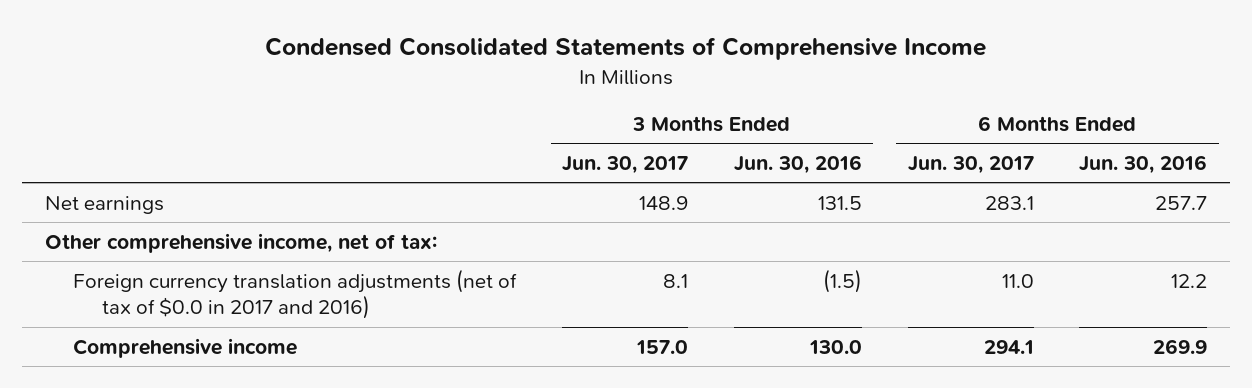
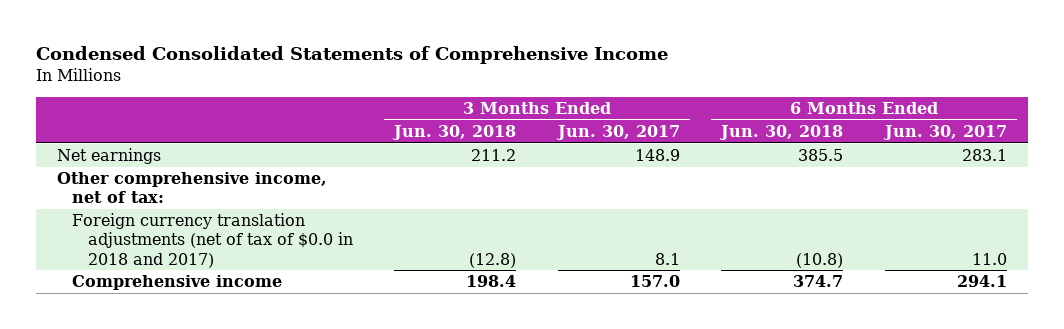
- | 3 Months Ended Jun. 30, 2017 | 3 Months Ended Jun. 30, 2016 | 6 Months Ended Jun. 30, 2017 | 6 Months Ended Jun. 30, 2016
+ | 3 Months Ended Jun. 30, 2018 | 3 Months Ended Jun. 30, 2017 | 6 Months Ended Jun. 30, 2018 | 6 Months Ended Jun. 30, 2017
- Foreign currency translation adjustments (net of tax of $0.0 in 2017 and 2016) | 8.1 | (1.5) | 11.0 | 12.2
+ Foreign currency translation adjustments (net of tax of $0.0 in 2018 and 2017) | (12.8) | 8.1 | (10.8) | 11.0

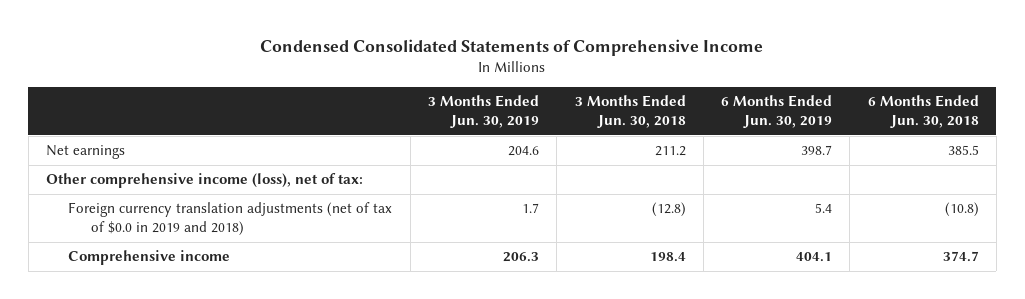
- | 3 Months Ended Jun. 30, 2018 | 3 Months Ended Jun. 30, 2017 | 6 Months Ended Jun. 30, 2018 | 6 Months Ended Jun. 30, 2017
+ | 3 Months Ended Jun. 30, 2019 | 3 Months Ended Jun. 30, 2018 | 6 Months Ended Jun. 30, 2019 | 6 Months Ended Jun. 30, 2018
- Other comprehensive income, net of tax:
- Foreign currency translation adjustments (net of tax of $0.0 in 2018 and 2017) | (12.8) | 8.1 | (10.8) | 11.0
+ Other comprehensive income (loss), net of tax:
+ Foreign currency translation adjustments (net of tax of $0.0 in 2019 and 2018) | 1.7 | (12.8) | 5.4 | (10.8)

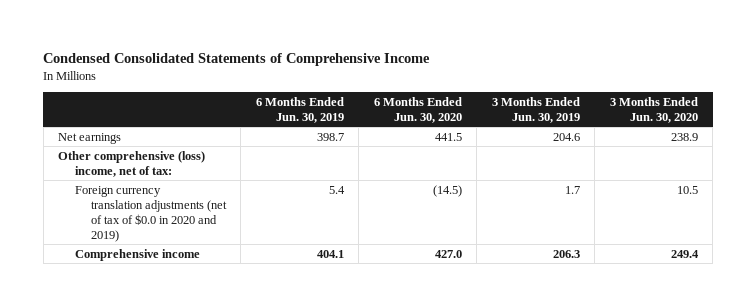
- | 3 Months Ended Jun. 30, 2019 | 3 Months Ended Jun. 30, 2018 | 6 Months Ended Jun. 30, 2019 | 6 Months Ended Jun. 30, 2018
+ | 6 Months Ended Jun. 30, 2019 | 6 Months Ended Jun. 30, 2020 | 3 Months Ended Jun. 30, 2019 | 3 Months Ended Jun. 30, 2020
- Other comprehensive income (loss), net of tax:
- Foreign currency translation adjustments (net of tax of $0.0 in 2019 and 2018) | 1.7 | (12.8) | 5.4 | (10.8)
+ Other comprehensive (loss) income, net of tax:
+ Foreign currency translation adjustments (net of tax of $0.0 in 2020 and 2019) | 5.4 | (14.5) | 1.7 | 10.5

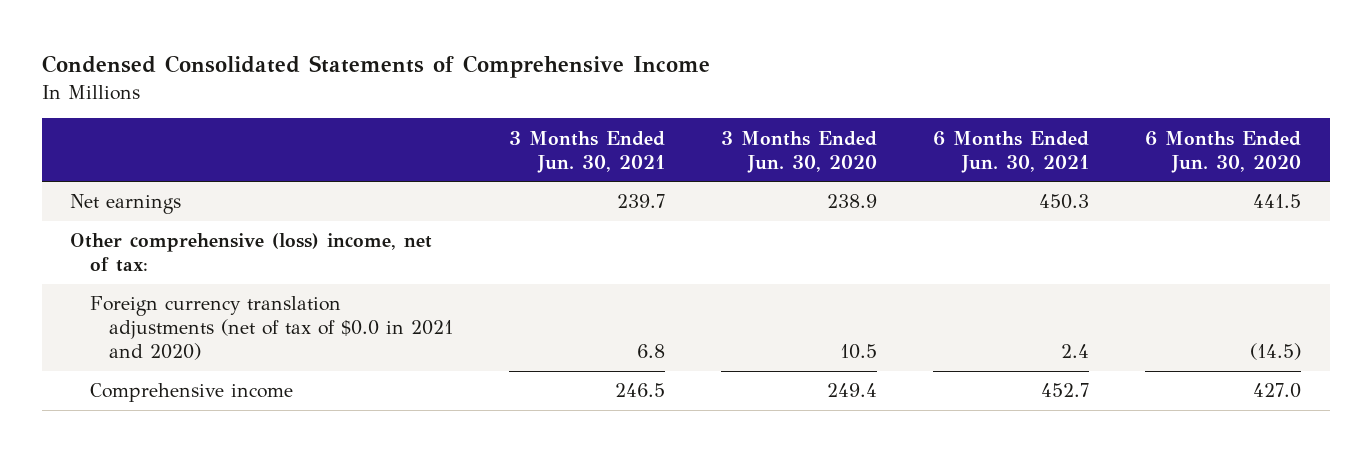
- | 6 Months Ended Jun. 30, 2019 | 6 Months Ended Jun. 30, 2020 | 3 Months Ended Jun. 30, 2019 | 3 Months Ended Jun. 30, 2020
+ | 3 Months Ended Jun. 30, 2021 | 3 Months Ended Jun. 30, 2020 | 6 Months Ended Jun. 30, 2021 | 6 Months Ended Jun. 30, 2020
- Foreign currency translation adjustments (net of tax of $0.0 in 2020 and 2019) | 5.4 | (14.5) | 1.7 | 10.5
+ Foreign currency translation adjustments (net of tax of $0.0 in 2021 and 2020) | 6.8 | 10.5 | 2.4 | (14.5)

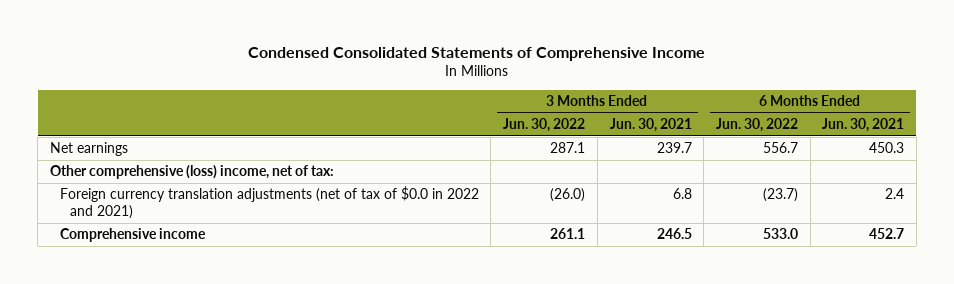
- | 3 Months Ended Jun. 30, 2021 | 3 Months Ended Jun. 30, 2020 | 6 Months Ended Jun. 30, 2021 | 6 Months Ended Jun. 30, 2020
+ | 3 Months Ended Jun. 30, 2022 | 3 Months Ended Jun. 30, 2021 | 6 Months Ended Jun. 30, 2022 | 6 Months Ended Jun. 30, 2021
- Foreign currency translation adjustments (net of tax of $0.0 in 2021 and 2020) | 6.8 | 10.5 | 2.4 | (14.5)
+ Foreign currency translation adjustments (net of tax of $0.0 in 2022 and 2021) | (26.0) | 6.8 | (23.7) | 2.4

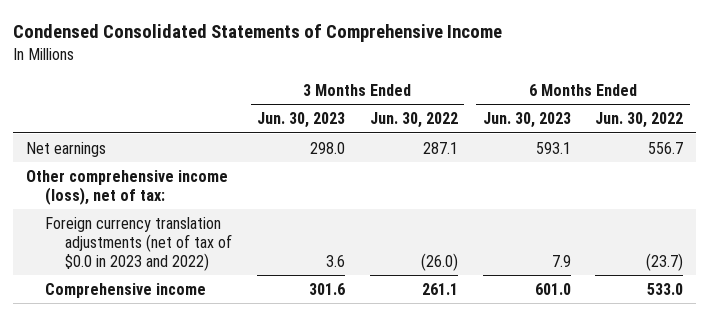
- | 3 Months Ended Jun. 30, 2022 | 3 Months Ended Jun. 30, 2021 | 6 Months Ended Jun. 30, 2022 | 6 Months Ended Jun. 30, 2021
+ | 3 Months Ended Jun. 30, 2023 | 3 Months Ended Jun. 30, 2022 | 6 Months Ended Jun. 30, 2023 | 6 Months Ended Jun. 30, 2022
- Other comprehensive (loss) income, net of tax:
- Foreign currency translation adjustments (net of tax of $0.0 in 2022 and 2021) | (26.0) | 6.8 | (23.7) | 2.4
+ Other comprehensive income (loss), net of tax:
+ Foreign currency translation adjustments (net of tax of $0.0 in 2023 and 2022) | 3.6 | (26.0) | 7.9 | (23.7)

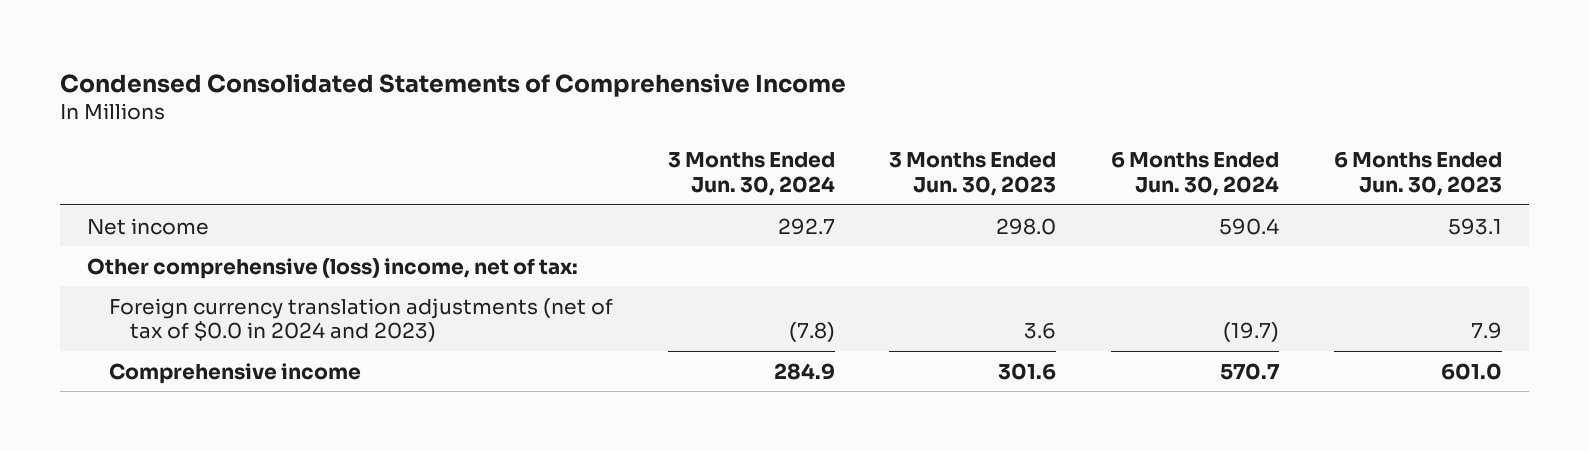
- | 3 Months Ended Jun. 30, 2023 | 3 Months Ended Jun. 30, 2022 | 6 Months Ended Jun. 30, 2023 | 6 Months Ended Jun. 30, 2022
+ | 3 Months Ended Jun. 30, 2024 | 3 Months Ended Jun. 30, 2023 | 6 Months Ended Jun. 30, 2024 | 6 Months Ended Jun. 30, 2023
- Net earnings | 298.0 | 287.1 | 593.1 | 556.7
- Other comprehensive income (loss), net of tax:
- Foreign currency translation adjustments (net of tax of $0.0 in 2023 and 2022) | 3.6 | (26.0) | 7.9 | (23.7)
+ Net income | 292.7 | 298.0 | 590.4 | 593.1
+ Other comprehensive (loss) income, net of tax:
+ Foreign currency translation adjustments (net of tax of $0.0 in 2024 and 2023) | (7.8) | 3.6 | (19.7) | 7.9

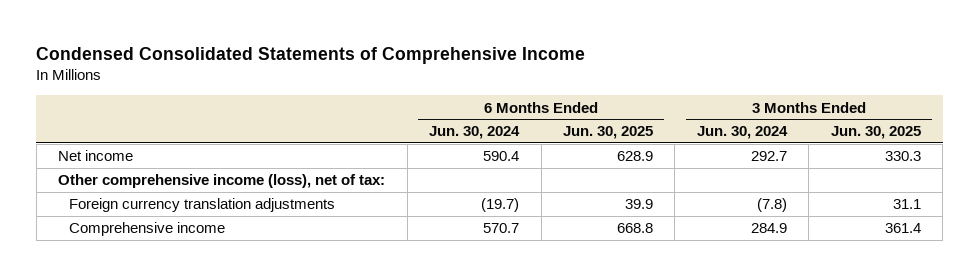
- | 3 Months Ended Jun. 30, 2024 | 3 Months Ended Jun. 30, 2023 | 6 Months Ended Jun. 30, 2024 | 6 Months Ended Jun. 30, 2023
+ | 6 Months Ended Jun. 30, 2024 | 6 Months Ended Jun. 30, 2025 | 3 Months Ended Jun. 30, 2024 | 3 Months Ended Jun. 30, 2025
- Other comprehensive (loss) income, net of tax:
- Foreign currency translation adjustments (net of tax of $0.0 in 2024 and 2023) | (7.8) | 3.6 | (19.7) | 7.9
+ Other comprehensive income (loss), net of tax:
+ Foreign currency translation adjustments | (19.7) | 39.9 | (7.8) | 31.1

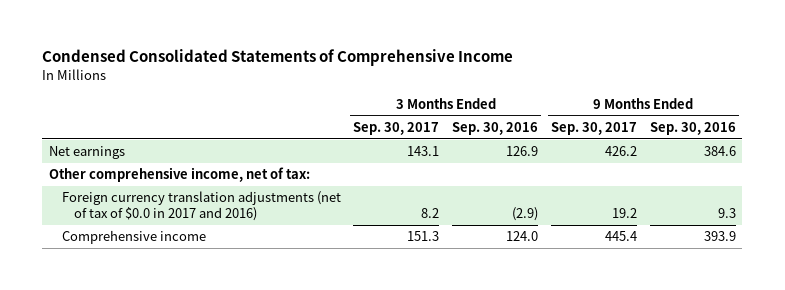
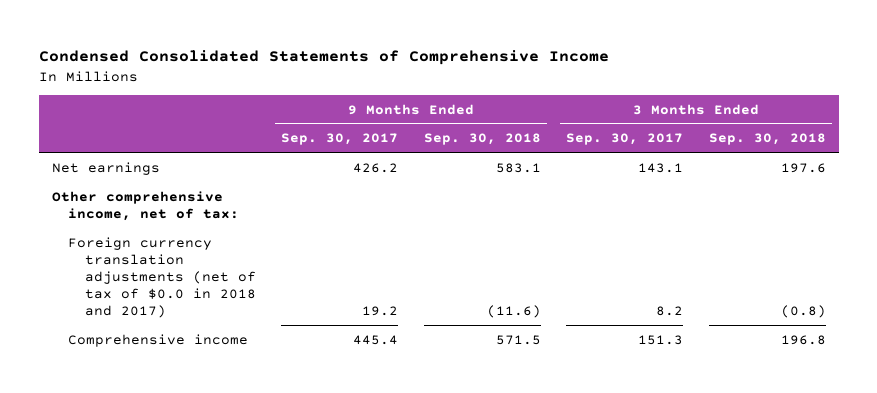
- | 3 Months Ended Sep. 30, 2017 | 3 Months Ended Sep. 30, 2016 | 9 Months Ended Sep. 30, 2017 | 9 Months Ended Sep. 30, 2016
+ | 9 Months Ended Sep. 30, 2017 | 9 Months Ended Sep. 30, 2018 | 3 Months Ended Sep. 30, 2017 | 3 Months Ended Sep. 30, 2018
- Foreign currency translation adjustments (net of tax of $0.0 in 2017 and 2016) | 8.2 | (2.9) | 19.2 | 9.3
+ Foreign currency translation adjustments (net of tax of $0.0 in 2018 and 2017) | 19.2 | (11.6) | 8.2 | (0.8)

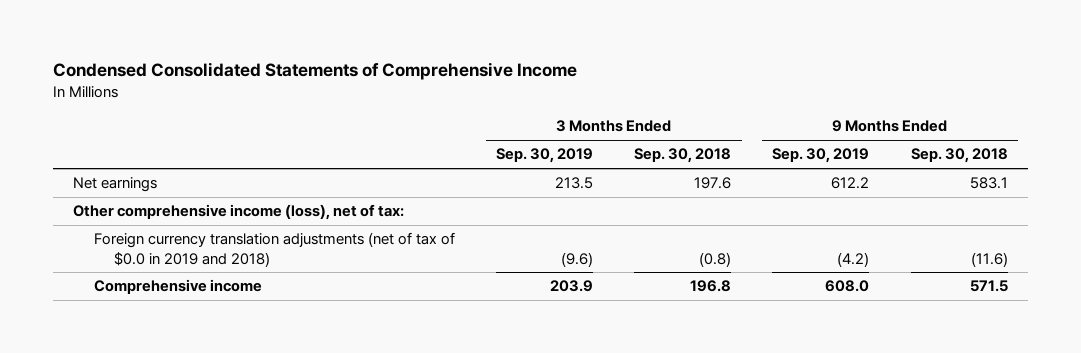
- | 9 Months Ended Sep. 30, 2017 | 9 Months Ended Sep. 30, 2018 | 3 Months Ended Sep. 30, 2017 | 3 Months Ended Sep. 30, 2018
+ | 3 Months Ended Sep. 30, 2019 | 3 Months Ended Sep. 30, 2018 | 9 Months Ended Sep. 30, 2019 | 9 Months Ended Sep. 30, 2018
- Other comprehensive income, net of tax:
- Foreign currency translation adjustments (net of tax of $0.0 in 2018 and 2017) | 19.2 | (11.6) | 8.2 | (0.8)
+ Other comprehensive income (loss), net of tax:
+ Foreign currency translation adjustments (net of tax of $0.0 in 2019 and 2018) | (9.6) | (0.8) | (4.2) | (11.6)

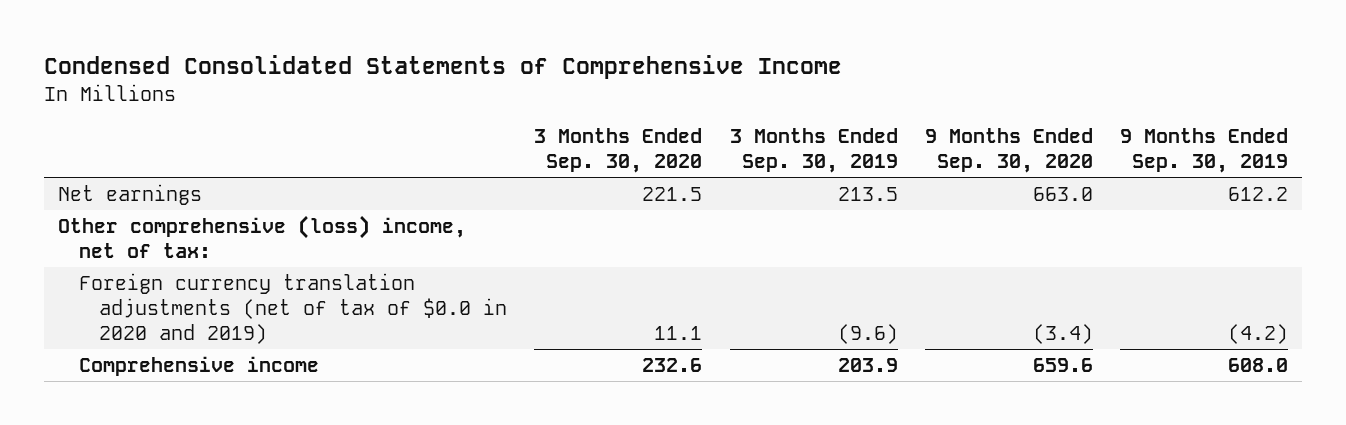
- | 3 Months Ended Sep. 30, 2019 | 3 Months Ended Sep. 30, 2018 | 9 Months Ended Sep. 30, 2019 | 9 Months Ended Sep. 30, 2018
+ | 3 Months Ended Sep. 30, 2020 | 3 Months Ended Sep. 30, 2019 | 9 Months Ended Sep. 30, 2020 | 9 Months Ended Sep. 30, 2019
- Other comprehensive income (loss), net of tax:
- Foreign currency translation adjustments (net of tax of $0.0 in 2019 and 2018) | (9.6) | (0.8) | (4.2) | (11.6)
+ Other comprehensive (loss) income, net of tax:
+ Foreign currency translation adjustments (net of tax of $0.0 in 2020 and 2019) | 11.1 | (9.6) | (3.4) | (4.2)

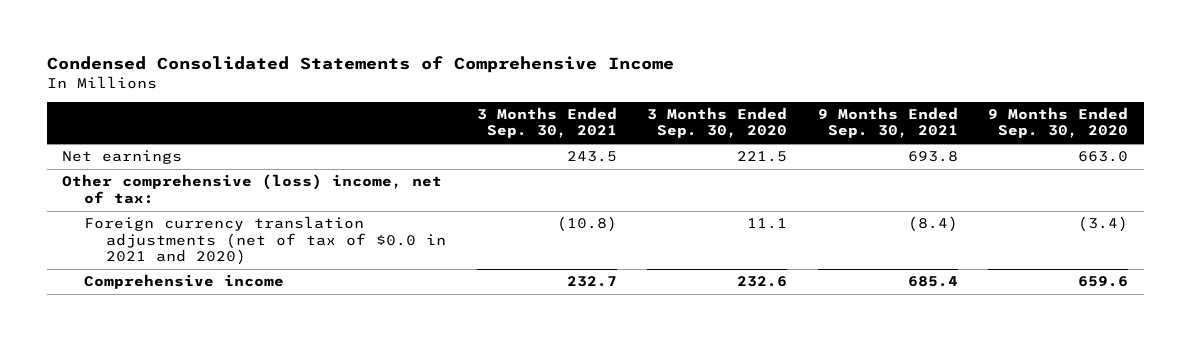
- | 3 Months Ended Sep. 30, 2020 | 3 Months Ended Sep. 30, 2019 | 9 Months Ended Sep. 30, 2020 | 9 Months Ended Sep. 30, 2019
+ | 3 Months Ended Sep. 30, 2021 | 3 Months Ended Sep. 30, 2020 | 9 Months Ended Sep. 30, 2021 | 9 Months Ended Sep. 30, 2020
- Foreign currency translation adjustments (net of tax of $0.0 in 2020 and 2019) | 11.1 | (9.6) | (3.4) | (4.2)
+ Foreign currency translation adjustments (net of tax of $0.0 in 2021 and 2020) | (10.8) | 11.1 | (8.4) | (3.4)

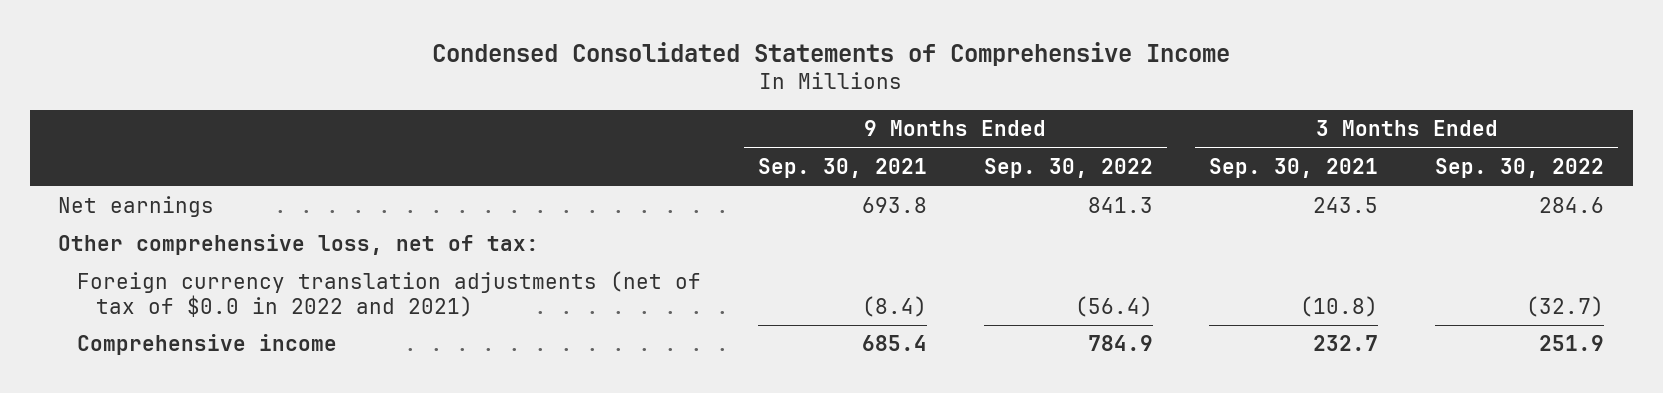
- | 3 Months Ended Sep. 30, 2021 | 3 Months Ended Sep. 30, 2020 | 9 Months Ended Sep. 30, 2021 | 9 Months Ended Sep. 30, 2020
+ | 9 Months Ended Sep. 30, 2021 | 9 Months Ended Sep. 30, 2022 | 3 Months Ended Sep. 30, 2021 | 3 Months Ended Sep. 30, 2022
- Other comprehensive (loss) income, net of tax:
- Foreign currency translation adjustments (net of tax of $0.0 in 2021 and 2020) | (10.8) | 11.1 | (8.4) | (3.4)
+ Other comprehensive loss, net of tax:
+ Foreign currency translation adjustments (net of tax of $0.0 in 2022 and 2021) | (8.4) | (56.4) | (10.8) | (32.7)

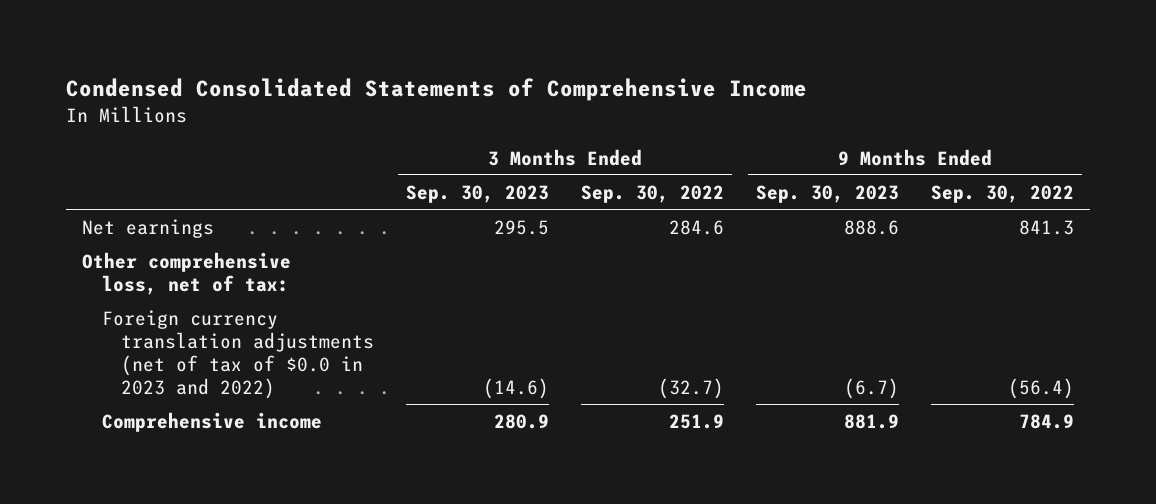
- | 9 Months Ended Sep. 30, 2021 | 9 Months Ended Sep. 30, 2022 | 3 Months Ended Sep. 30, 2021 | 3 Months Ended Sep. 30, 2022
+ | 3 Months Ended Sep. 30, 2023 | 3 Months Ended Sep. 30, 2022 | 9 Months Ended Sep. 30, 2023 | 9 Months Ended Sep. 30, 2022
- Foreign currency translation adjustments (net of tax of $0.0 in 2022 and 2021) | (8.4) | (56.4) | (10.8) | (32.7)
+ Foreign currency translation adjustments (net of tax of $0.0 in 2023 and 2022) | (14.6) | (32.7) | (6.7) | (56.4)

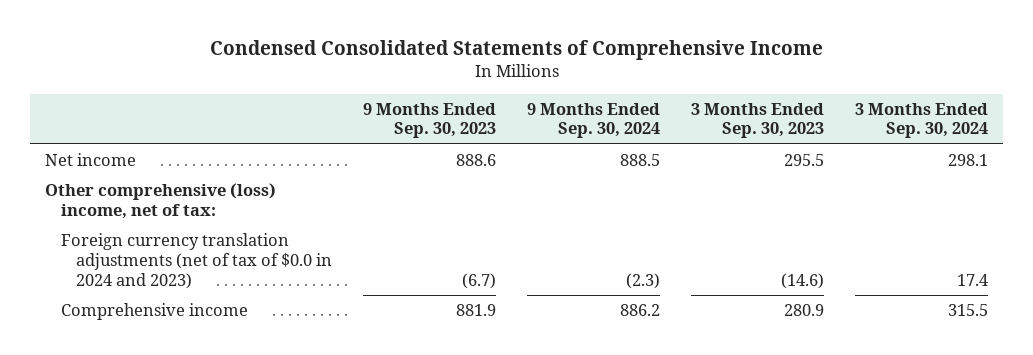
- | 3 Months Ended Sep. 30, 2023 | 3 Months Ended Sep. 30, 2022 | 9 Months Ended Sep. 30, 2023 | 9 Months Ended Sep. 30, 2022
+ | 9 Months Ended Sep. 30, 2023 | 9 Months Ended Sep. 30, 2024 | 3 Months Ended Sep. 30, 2023 | 3 Months Ended Sep. 30, 2024
- Net earnings | 295.5 | 284.6 | 888.6 | 841.3
- Other comprehensive loss, net of tax:
- Foreign currency translation adjustments (net of tax of $0.0 in 2023 and 2022) | (14.6) | (32.7) | (6.7) | (56.4)
+ Net income | 888.6 | 888.5 | 295.5 | 298.1
+ Other comprehensive (loss) income, net of tax:
+ Foreign currency translation adjustments (net of tax of $0.0 in 2024 and 2023) | (6.7) | (2.3) | (14.6) | 17.4

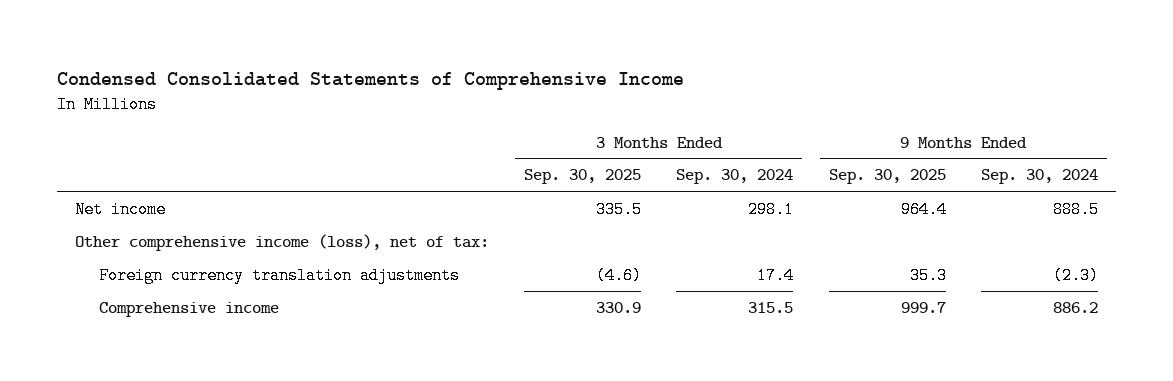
- | 9 Months Ended Sep. 30, 2023 | 9 Months Ended Sep. 30, 2024 | 3 Months Ended Sep. 30, 2023 | 3 Months Ended Sep. 30, 2024
+ | 3 Months Ended Sep. 30, 2025 | 3 Months Ended Sep. 30, 2024 | 9 Months Ended Sep. 30, 2025 | 9 Months Ended Sep. 30, 2024
- Other comprehensive (loss) income, net of tax:
- Foreign currency translation adjustments (net of tax of $0.0 in 2024 and 2023) | (6.7) | (2.3) | (14.6) | 17.4
+ Other comprehensive income (loss), net of tax:
+ Foreign currency translation adjustments | (4.6) | 17.4 | 35.3 | (2.3)

